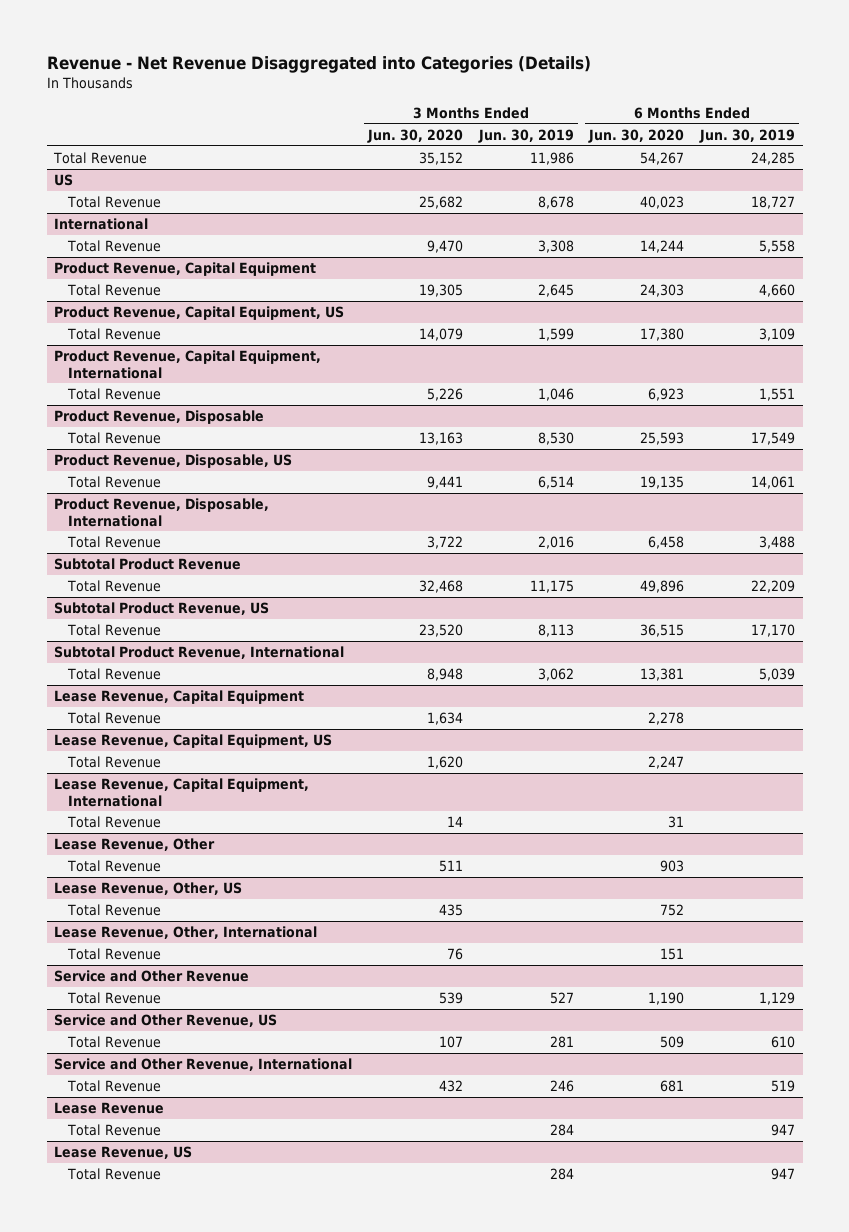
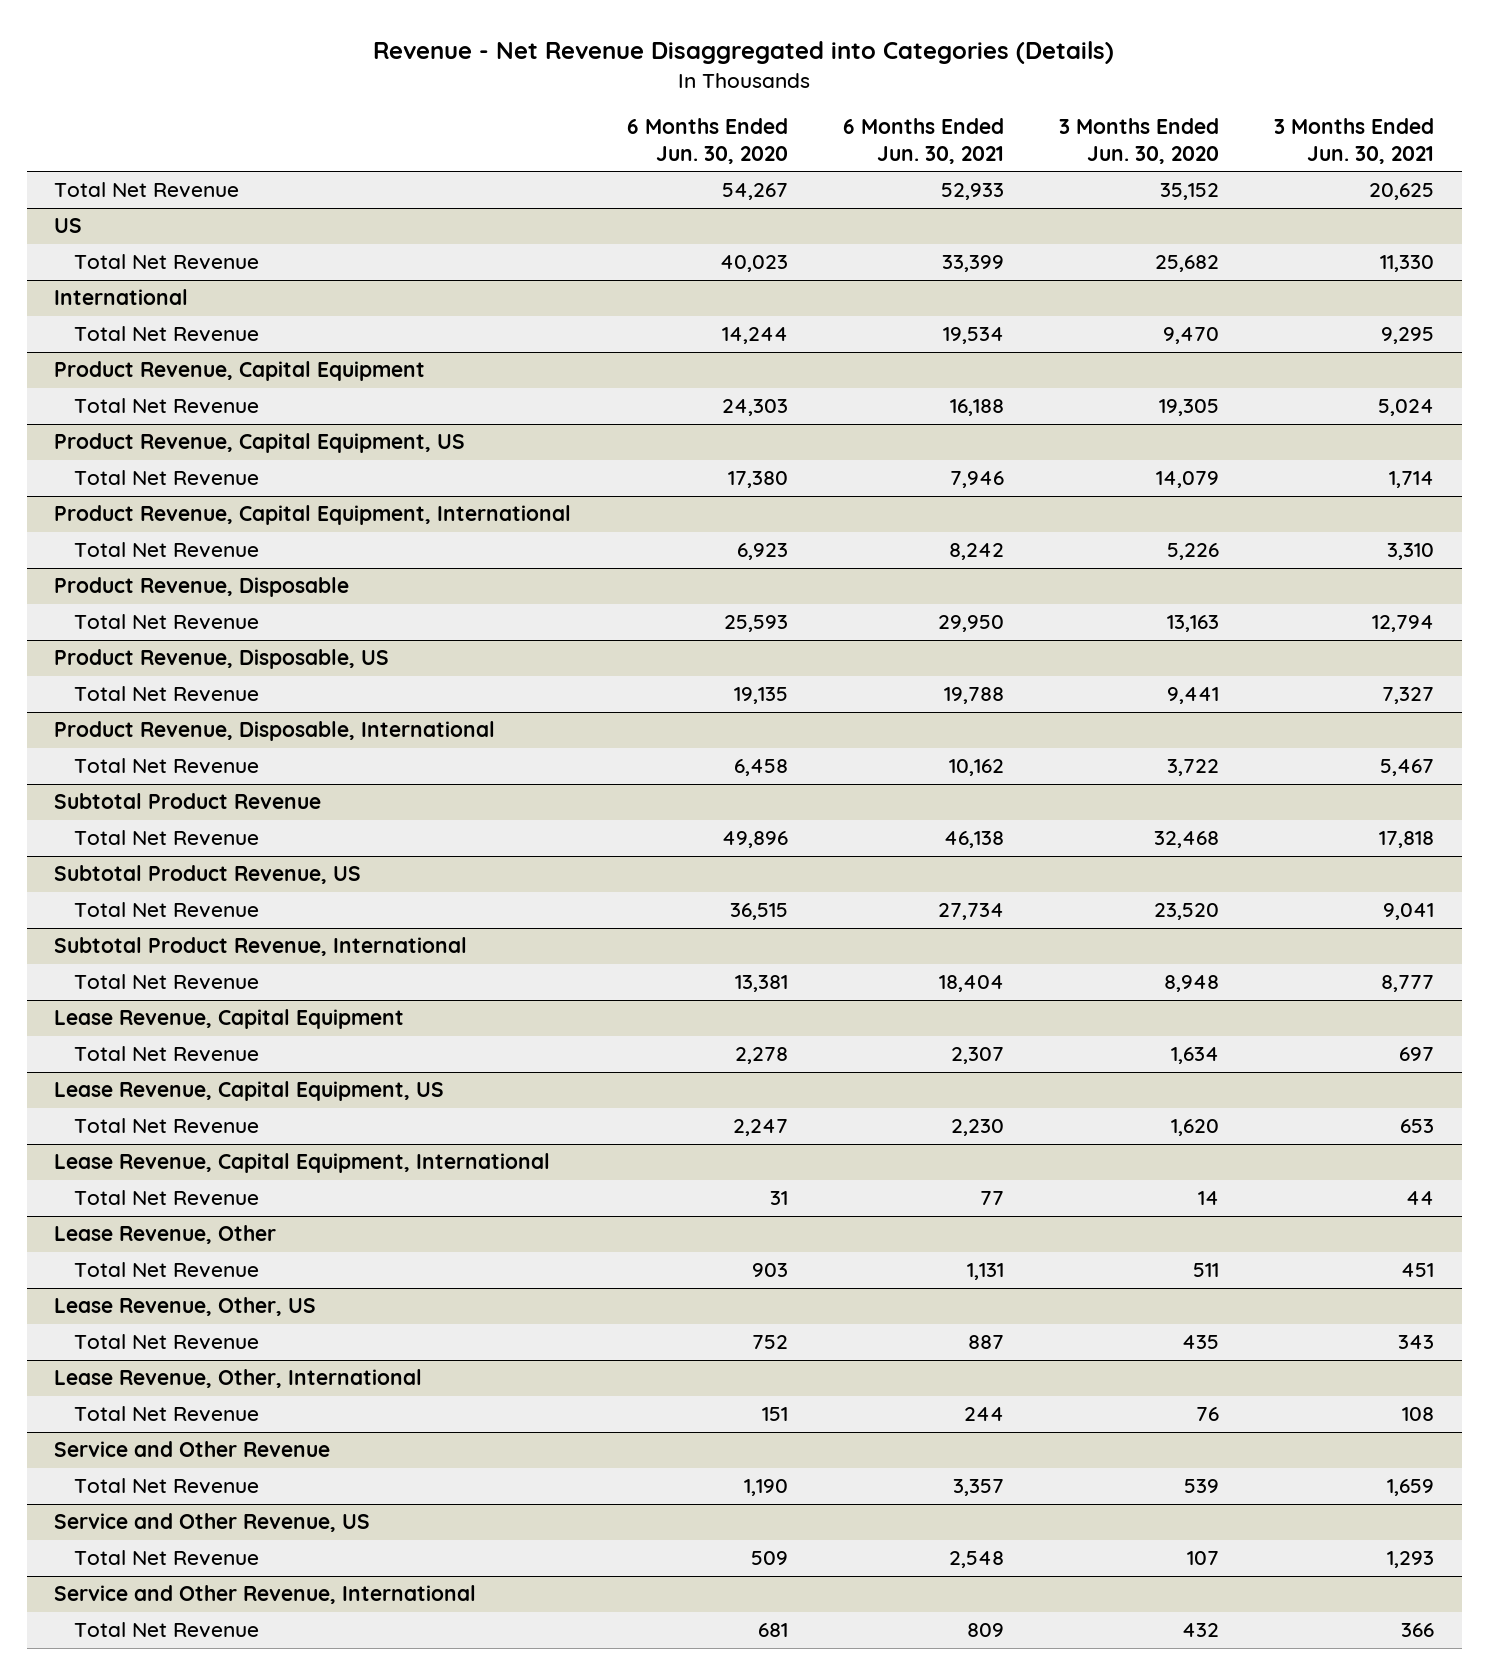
- | 3 Months Ended Jun. 30, 2020 | 3 Months Ended Jun. 30, 2019 | 6 Months Ended Jun. 30, 2020 | 6 Months Ended Jun. 30, 2019
+ | 6 Months Ended Jun. 30, 2020 | 6 Months Ended Jun. 30, 2021 | 3 Months Ended Jun. 30, 2020 | 3 Months Ended Jun. 30, 2021
- Total Revenue | 35,152 | 11,986 | 54,267 | 24,285
+ Total Net Revenue | 54,267 | 52,933 | 35,152 | 20,625
@ US
- Total Revenue | 25,682 | 8,678 | 40,023 | 18,727
+ Total Net Revenue | 40,023 | 33,399 | 25,682 | 11,330
@ International
- Total Revenue | 9,470 | 3,308 | 14,244 | 5,558
+ Total Net Revenue | 14,244 | 19,534 | 9,470 | 9,295
@ Product Revenue, Capital Equipment
- Total Revenue | 19,305 | 2,645 | 24,303 | 4,660
+ Total Net Revenue | 24,303 | 16,188 | 19,305 | 5,024
@ Product Revenue, Capital Equipment, US
- Total Revenue | 14,079 | 1,599 | 17,380 | 3,109
+ Total Net Revenue | 17,380 | 7,946 | 14,079 | 1,714
@ Product Revenue, Capital Equipment, International
- Total Revenue | 5,226 | 1,046 | 6,923 | 1,551
+ Total Net Revenue | 6,923 | 8,242 | 5,226 | 3,310
@ Product Revenue, Disposable
- Total Revenue | 13,163 | 8,530 | 25,593 | 17,549
+ Total Net Revenue | 25,593 | 29,950 | 13,163 | 12,794
@ Product Revenue, Disposable, US
- Total Revenue | 9,441 | 6,514 | 19,135 | 14,061
+ Total Net Revenue | 19,135 | 19,788 | 9,441 | 7,327
@ Product Revenue, Disposable, International
- Total Revenue | 3,722 | 2,016 | 6,458 | 3,488
+ Total Net Revenue | 6,458 | 10,162 | 3,722 | 5,467
@ Subtotal Product Revenue
- Total Revenue | 32,468 | 11,175 | 49,896 | 22,209
+ Total Net Revenue | 49,896 | 46,138 | 32,468 | 17,818
@ Subtotal Product Revenue, US
- Total Revenue | 23,520 | 8,113 | 36,515 | 17,170
+ Total Net Revenue | 36,515 | 27,734 | 23,520 | 9,041
@ Subtotal Product Revenue, International
- Total Revenue | 8,948 | 3,062 | 13,381 | 5,039
+ Total Net Revenue | 13,381 | 18,404 | 8,948 | 8,777
@ Lease Revenue, Capital Equipment
- Total Revenue | 1,634 | | 2,278 |
+ Total Net Revenue | 2,278 | 2,307 | 1,634 | 697
@ Lease Revenue, Capital Equipment, US
- Total Revenue | 1,620 | | 2,247 |
+ Total Net Revenue | 2,247 | 2,230 | 1,620 | 653
@ Lease Revenue, Capital Equipment, International
- Total Revenue | 14 | | 31 |
+ Total Net Revenue | 31 | 77 | 14 | 44
@ Lease Revenue, Other
- Total Revenue | 511 | | 903 |
+ Total Net Revenue | 903 | 1,131 | 511 | 451
@ Lease Revenue, Other, US
- Total Revenue | 435 | | 752 |
+ Total Net Revenue | 752 | 887 | 435 | 343
@ Lease Revenue, Other, International
- Total Revenue | 76 | | 151 |
+ Total Net Revenue | 151 | 244 | 76 | 108
@ Service and Other Revenue
- Total Revenue | 539 | 527 | 1,190 | 1,129
+ Total Net Revenue | 1,190 | 3,357 | 539 | 1,659
@ Service and Other Revenue, US
- Total Revenue | 107 | 281 | 509 | 610
+ Total Net Revenue | 509 | 2,548 | 107 | 1,293
@ Service and Other Revenue, International
- Total Revenue | 432 | 246 | 681 | 519
- Lease Revenue
- Total Revenue | | 284 | | 947
- Lease Revenue, US
- Total Revenue | | 284 | | 947
@ Service and Other Revenue, International
+ Total Net Revenue | 681 | 809 | 432 | 366

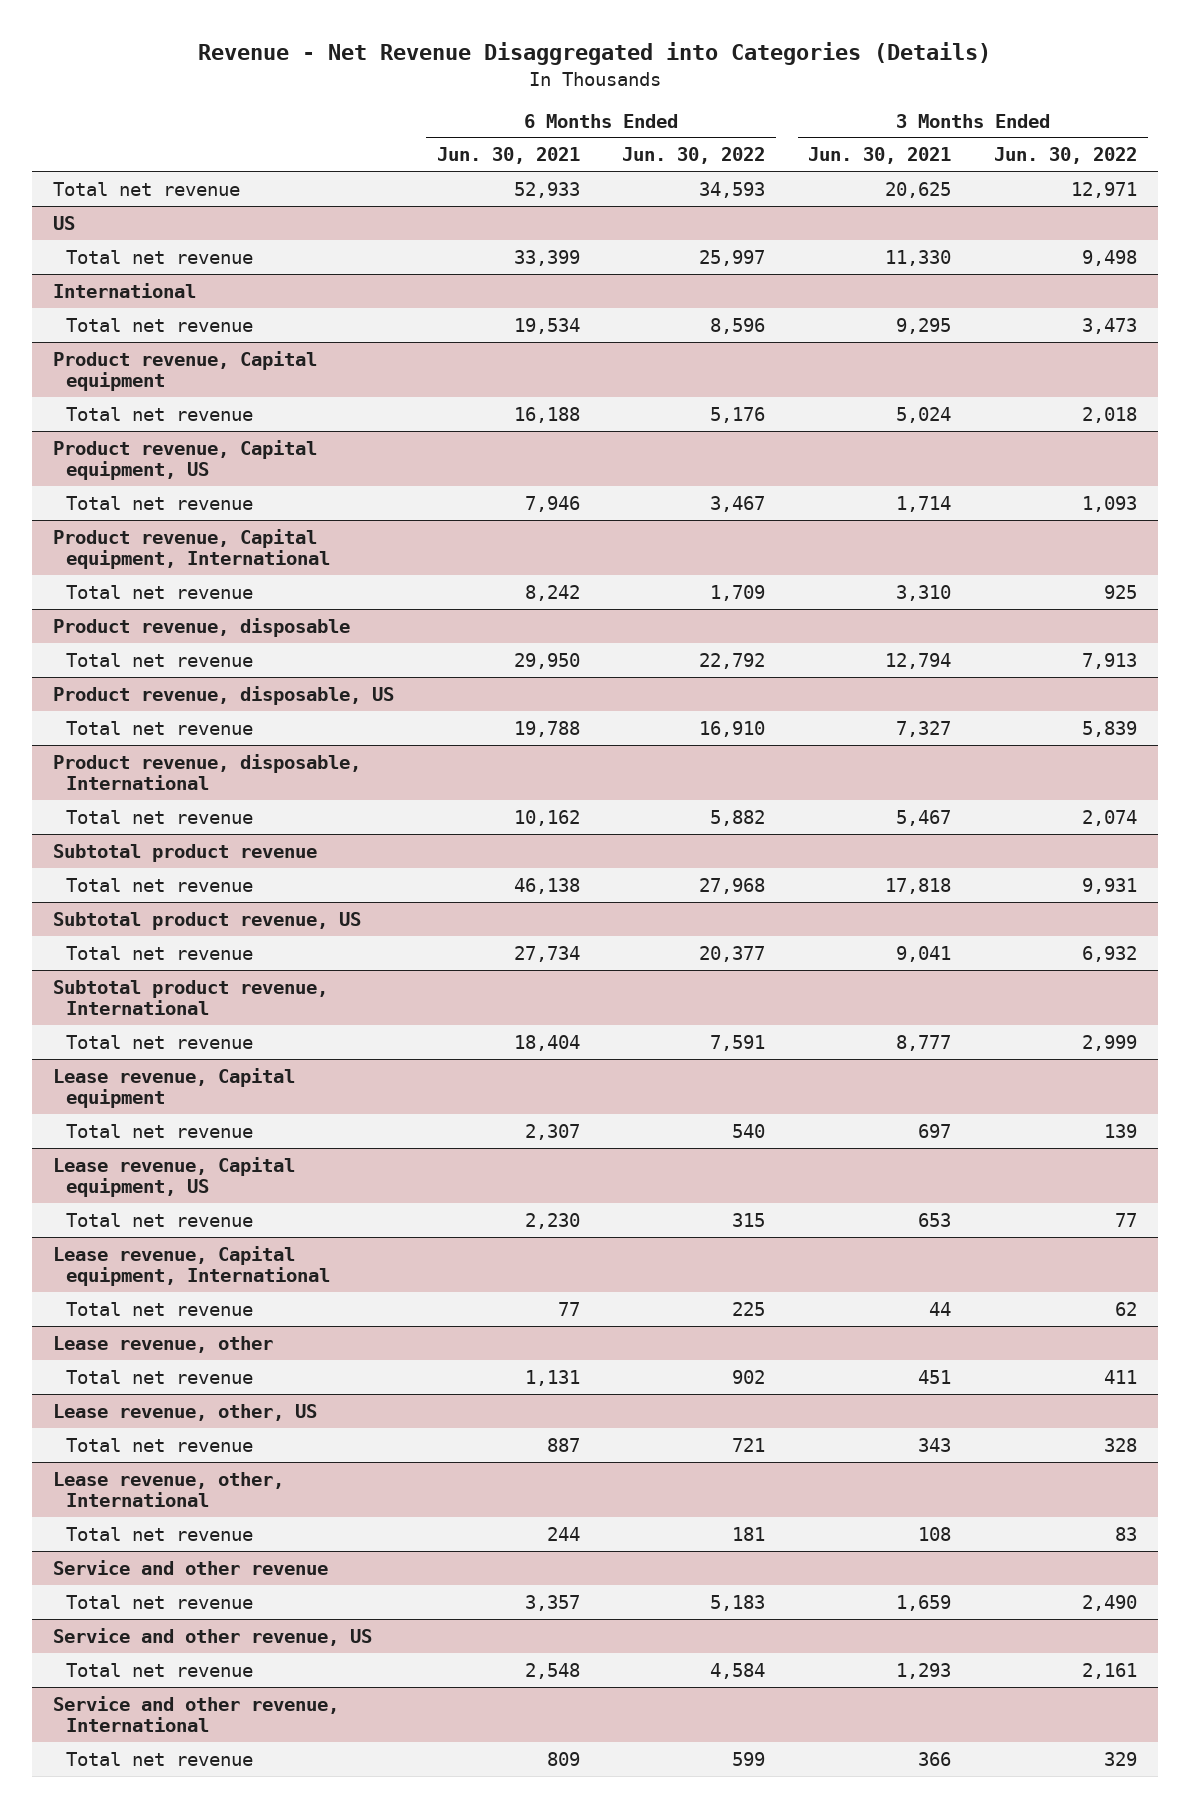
- | 6 Months Ended Jun. 30, 2020 | 6 Months Ended Jun. 30, 2021 | 3 Months Ended Jun. 30, 2020 | 3 Months Ended Jun. 30, 2021
+ | 6 Months Ended Jun. 30, 2021 | 6 Months Ended Jun. 30, 2022 | 3 Months Ended Jun. 30, 2021 | 3 Months Ended Jun. 30, 2022
- Total Net Revenue | 54,267 | 52,933 | 35,152 | 20,625
+ Total net revenue | 52,933 | 34,593 | 20,625 | 12,971
@ US
- Total Net Revenue | 40,023 | 33,399 | 25,682 | 11,330
+ Total net revenue | 33,399 | 25,997 | 11,330 | 9,498
@ International
- Total Net Revenue | 14,244 | 19,534 | 9,470 | 9,295
- Product Revenue, Capital Equipment
- Total Net Revenue | 24,303 | 16,188 | 19,305 | 5,024
- Product Revenue, Capital Equipment, US
- Total Net Revenue | 17,380 | 7,946 | 14,079 | 1,714
- Product Revenue, Capital Equipment, International
- Total Net Revenue | 6,923 | 8,242 | 5,226 | 3,310
- Product Revenue, Disposable
- Total Net Revenue | 25,593 | 29,950 | 13,163 | 12,794
- Product Revenue, Disposable, US
- Total Net Revenue | 19,135 | 19,788 | 9,441 | 7,327
- Product Revenue, Disposable, International
- Total Net Revenue | 6,458 | 10,162 | 3,722 | 5,467
- Subtotal Product Revenue
- Total Net Revenue | 49,896 | 46,138 | 32,468 | 17,818
- Subtotal Product Revenue, US
- Total Net Revenue | 36,515 | 27,734 | 23,520 | 9,041
- Subtotal Product Revenue, International
- Total Net Revenue | 13,381 | 18,404 | 8,948 | 8,777
- Lease Revenue, Capital Equipment
- Total Net Revenue | 2,278 | 2,307 | 1,634 | 697
- Lease Revenue, Capital Equipment, US
- Total Net Revenue | 2,247 | 2,230 | 1,620 | 653
- Lease Revenue, Capital Equipment, International
- Total Net Revenue | 31 | 77 | 14 | 44
- Lease Revenue, Other
- Total Net Revenue | 903 | 1,131 | 511 | 451
- Lease Revenue, Other, US
- Total Net Revenue | 752 | 887 | 435 | 343
- Lease Revenue, Other, International
- Total Net Revenue | 151 | 244 | 76 | 108
- Service and Other Revenue
- Total Net Revenue | 1,190 | 3,357 | 539 | 1,659
- Service and Other Revenue, US
- Total Net Revenue | 509 | 2,548 | 107 | 1,293
- Service and Other Revenue, International
- Total Net Revenue | 681 | 809 | 432 | 366
@ International
+ Total net revenue | 19,534 | 8,596 | 9,295 | 3,473
+ Product revenue, Capital equipment
+ Total net revenue | 16,188 | 5,176 | 5,024 | 2,018
+ Product revenue, Capital equipment, US
+ Total net revenue | 7,946 | 3,467 | 1,714 | 1,093
+ Product revenue, Capital equipment, International
+ Total net revenue | 8,242 | 1,709 | 3,310 | 925
+ Product revenue, disposable
+ Total net revenue | 29,950 | 22,792 | 12,794 | 7,913
+ Product revenue, disposable, US
+ Total net revenue | 19,788 | 16,910 | 7,327 | 5,839
+ Product revenue, disposable, International
+ Total net revenue | 10,162 | 5,882 | 5,467 | 2,074
+ Subtotal product revenue
+ Total net revenue | 46,138 | 27,968 | 17,818 | 9,931
+ Subtotal product revenue, US
+ Total net revenue | 27,734 | 20,377 | 9,041 | 6,932
+ Subtotal product revenue, International
+ Total net revenue | 18,404 | 7,591 | 8,777 | 2,999
+ Lease revenue, Capital equipment
+ Total net revenue | 2,307 | 540 | 697 | 139
+ Lease revenue, Capital equipment, US
+ Total net revenue | 2,230 | 315 | 653 | 77
+ Lease revenue, Capital equipment, International
+ Total net revenue | 77 | 225 | 44 | 62
+ Lease revenue, other
+ Total net revenue | 1,131 | 902 | 451 | 411
+ Lease revenue, other, US
+ Total net revenue | 887 | 721 | 343 | 328
+ Lease revenue, other, International
+ Total net revenue | 244 | 181 | 108 | 83
+ Service and other revenue
+ Total net revenue | 3,357 | 5,183 | 1,659 | 2,490
+ Service and other revenue, US
+ Total net revenue | 2,548 | 4,584 | 1,293 | 2,161
+ Service and other revenue, International
+ Total net revenue | 809 | 599 | 366 | 329

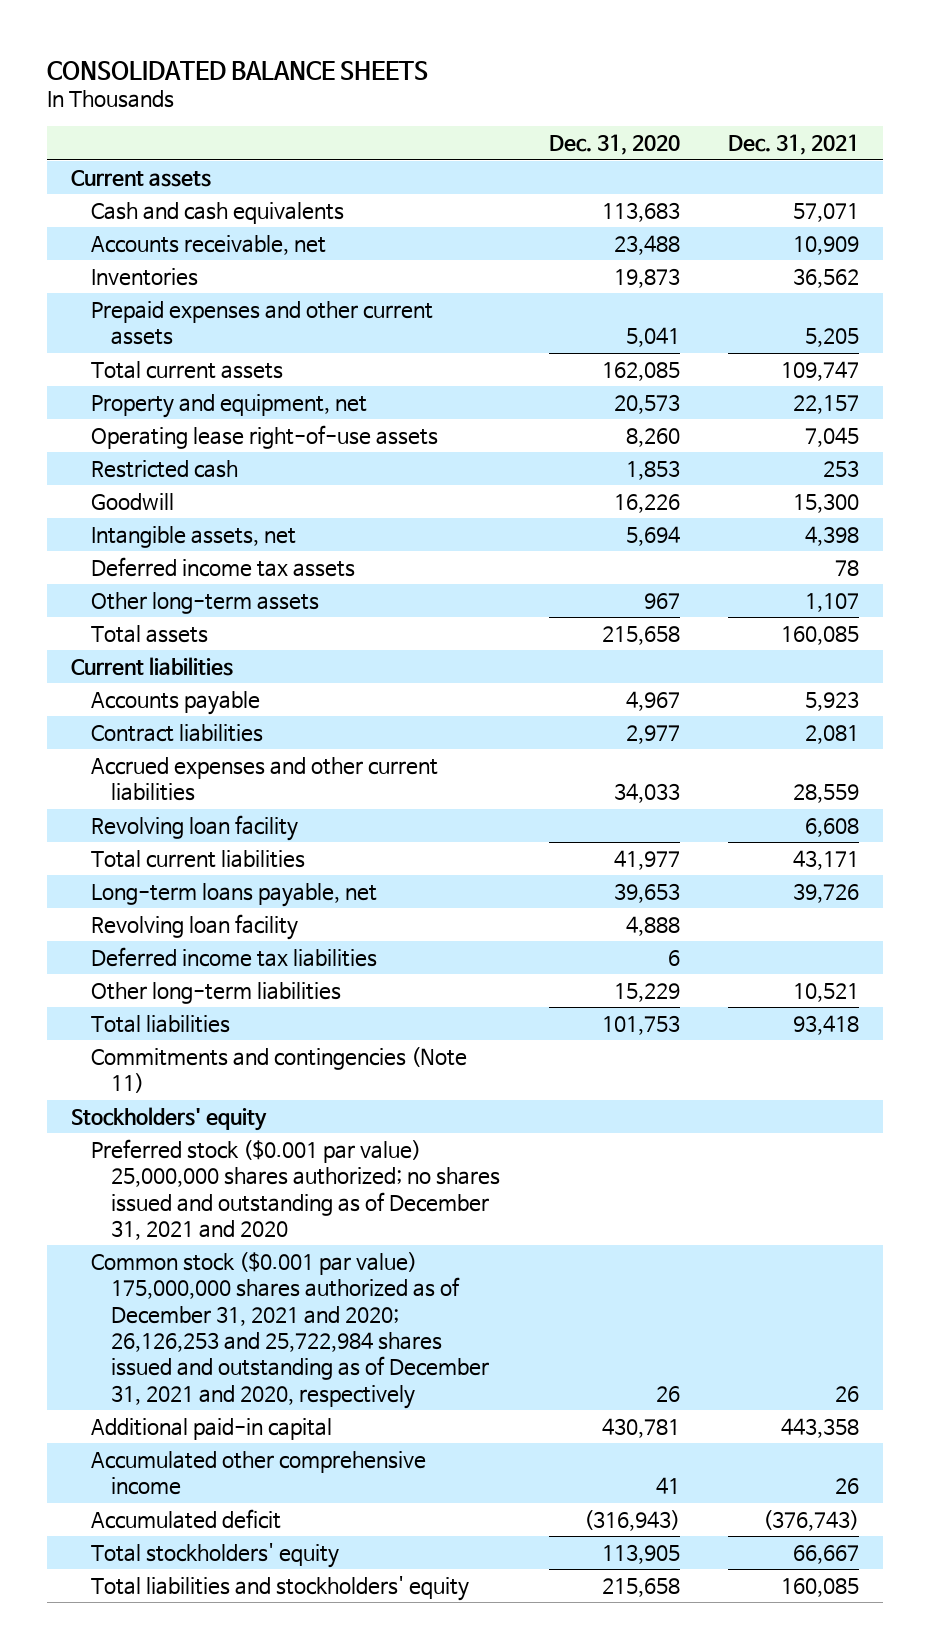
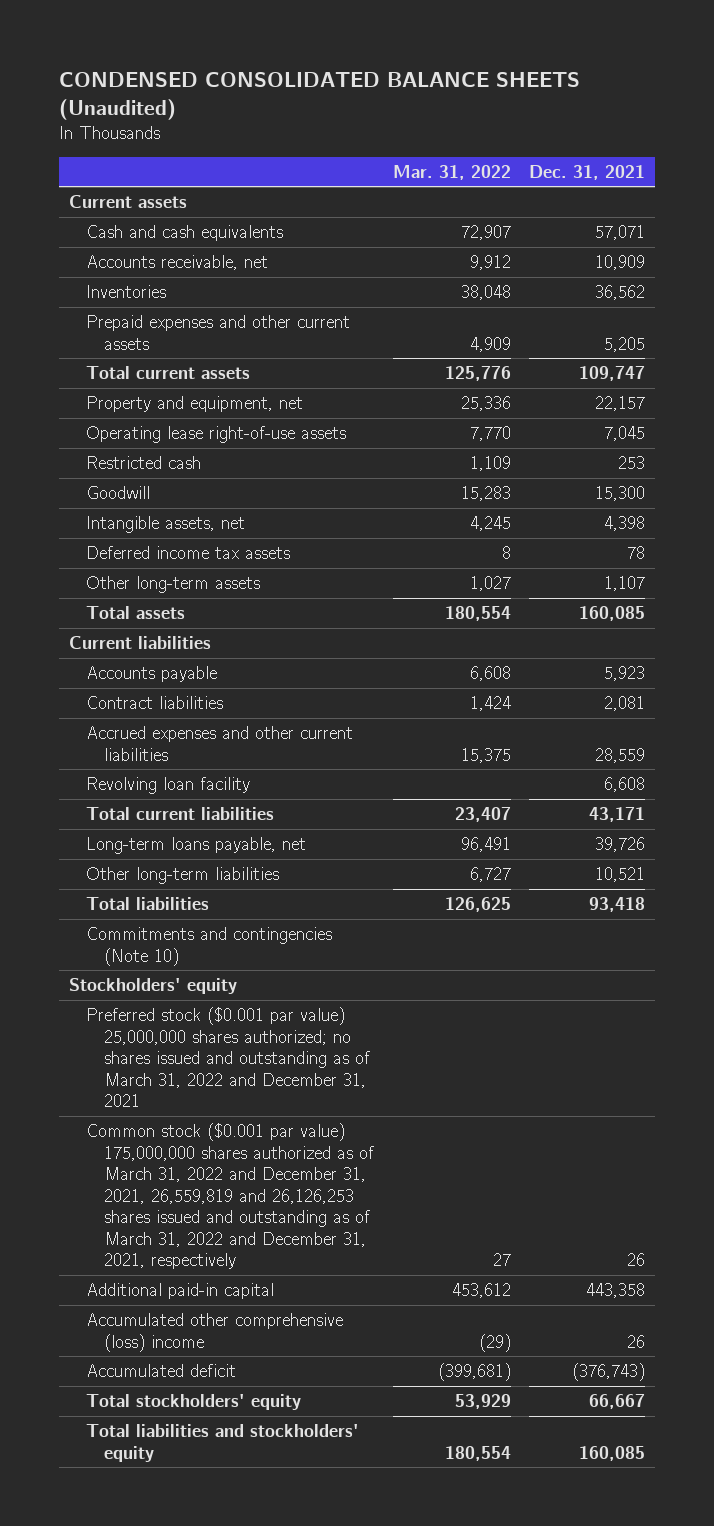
- CONSOLIDATED BALANCE SHEETS
+ CONDENSED CONSOLIDATED BALANCE SHEETS (Unaudited)
- | Dec. 31, 2020 | Dec. 31, 2021
+ | Mar. 31, 2022 | Dec. 31, 2021
- Revolving loan facility | 4,888 |
- Deferred income tax liabilities | 6 |
- Commitments and contingencies (Note 11)
+ Commitments and contingencies (Note 10)
- Preferred stock ($0.001 par value) 25,000,000 shares authorized; no shares issued and outstanding as of December 31, 2021 and 2020
- Common stock ($0.001 par value) 175,000,000 shares authorized as of December 31, 2021 and 2020; 26,126,253 and 25,722,984 shares issued and outstanding as of December 31, 2021 and 2020, respectively | 26 | 26
+ Preferred stock ($0.001 par value) 25,000,000 shares authorized; no shares issued and outstanding as of March 31, 2022 and December 31, 2021
+ Common stock ($0.001 par value) 175,000,000 shares authorized as of March 31, 2022 and December 31, 2021, 26,559,819 and 26,126,253 shares issued and outstanding as of March 31, 2022 and December 31, 2021, respectively | 27 | 26
- Accumulated other comprehensive income | 41 | 26
+ Accumulated other comprehensive (loss) income | (29) | 26

